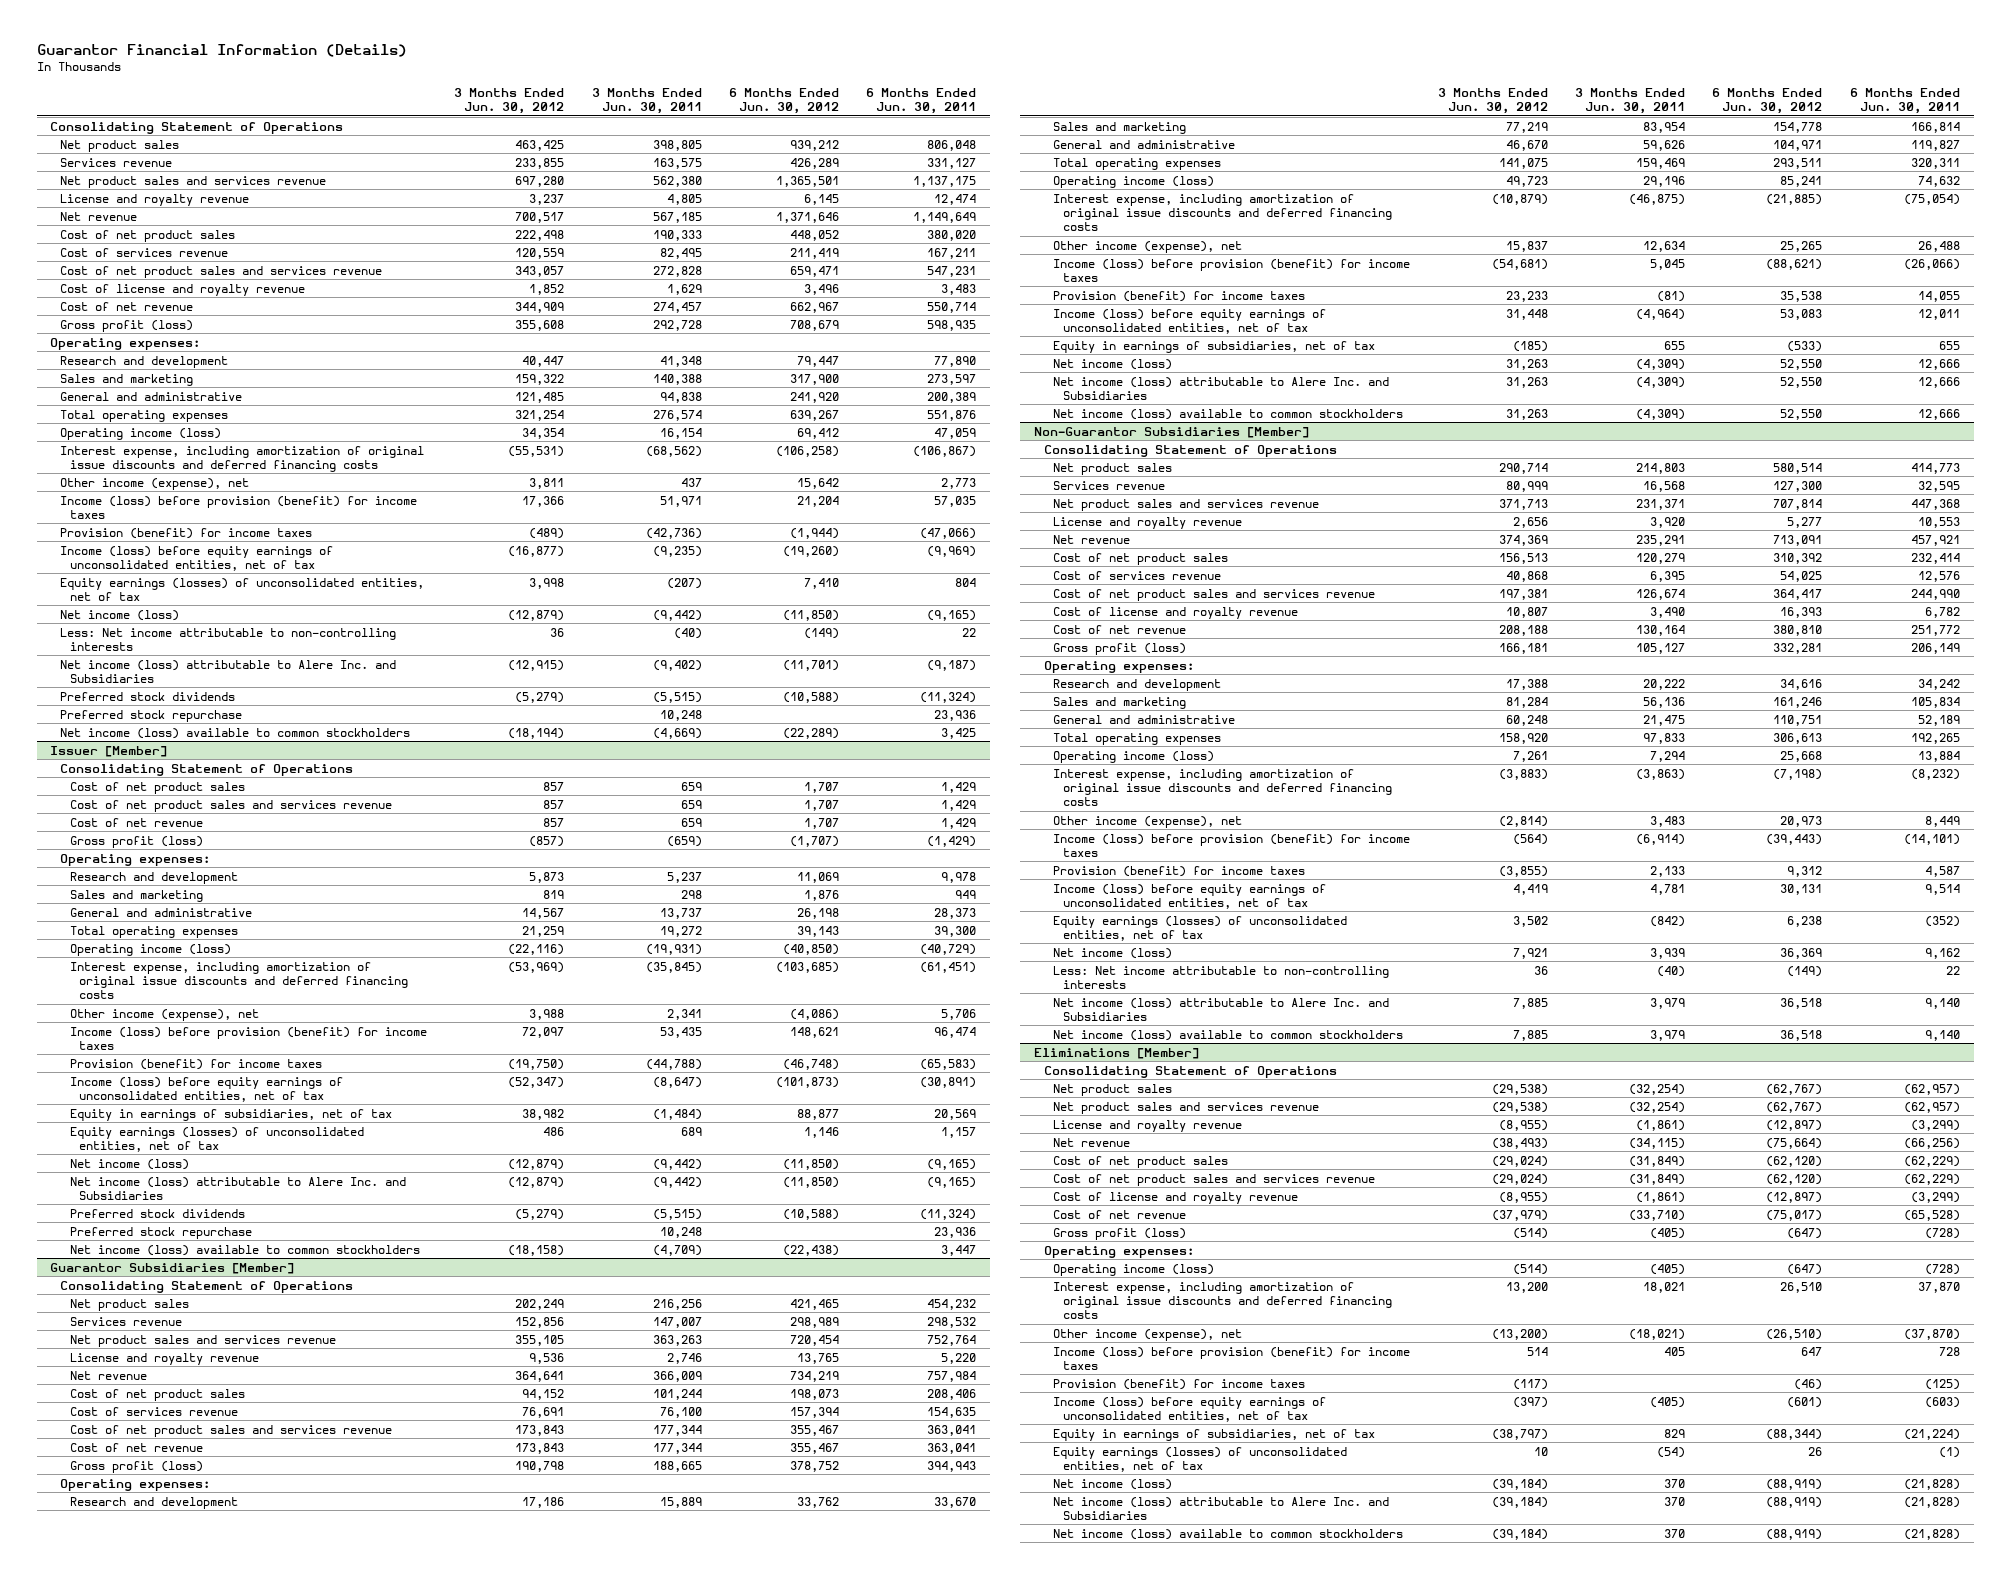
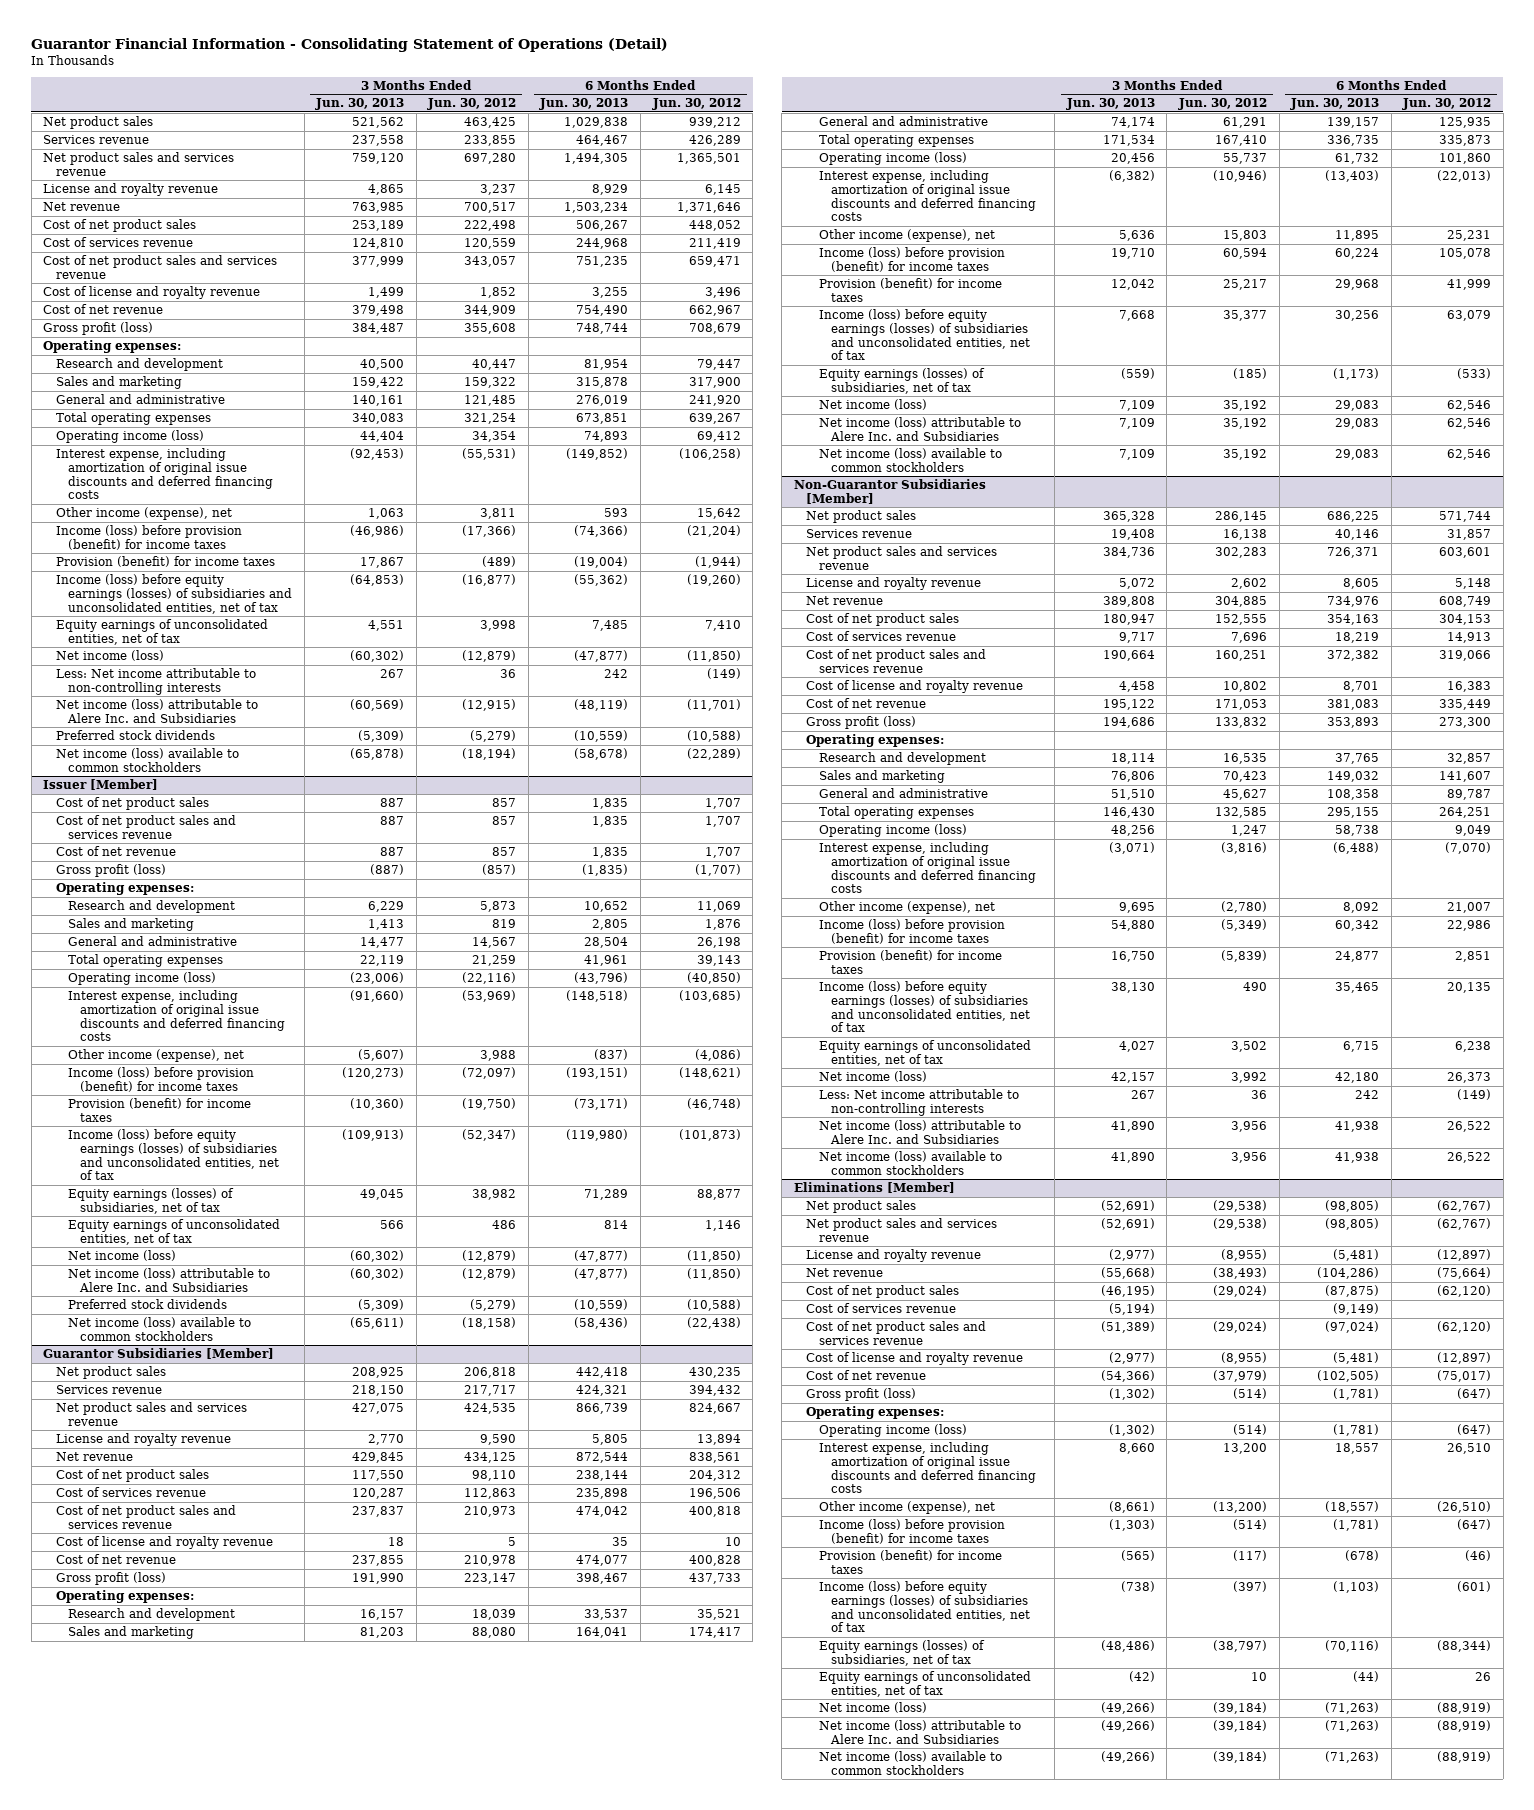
- Guarantor Financial Information (Details)
+ Guarantor Financial Information - Consolidating Statement of Operations (Detail)
- | 3 Months Ended Jun. 30, 2012 | 3 Months Ended Jun. 30, 2011 | 6 Months Ended Jun. 30, 2012 | 6 Months Ended Jun. 30, 2011
+ | 3 Months Ended Jun. 30, 2013 | 3 Months Ended Jun. 30, 2012 | 6 Months Ended Jun. 30, 2013 | 6 Months Ended Jun. 30, 2012
- Consolidating Statement of Operations
- Income (loss) before provision (benefit) for income taxes | 17,366 | 51,971 | 21,204 | 57,035
+ Income (loss) before provision (benefit) for income taxes | (46,986) | (17,366) | (74,366) | (21,204)
- Income (loss) before equity earnings of unconsolidated entities, net of tax | (16,877) | (9,235) | (19,260) | (9,969)
- Equity earnings (losses) of unconsolidated entities, net of tax | 3,998 | (207) | 7,410 | 804
+ Income (loss) before equity earnings (losses) of subsidiaries and unconsolidated entities, net of tax | (64,853) | (16,877) | (55,362) | (19,260)
+ Equity earnings of unconsolidated entities, net of tax | 4,551 | 3,998 | 7,485 | 7,410
- Preferred stock repurchase | | 10,248 | | 23,936
@ Issuer [Member]
- Consolidating Statement of Operations
- Income (loss) before provision (benefit) for income taxes | 72,097 | 53,435 | 148,621 | 96,474
+ Income (loss) before provision (benefit) for income taxes | (120,273) | (72,097) | (193,151) | (148,621)
- Income (loss) before equity earnings of unconsolidated entities, net of tax | (52,347) | (8,647) | (101,873) | (30,891)
- Equity in earnings of subsidiaries, net of tax | 38,982 | (1,484) | 88,877 | 20,569
- Equity earnings (losses) of unconsolidated entities, net of tax | 486 | 689 | 1,146 | 1,157
+ Income (loss) before equity earnings (losses) of subsidiaries and unconsolidated entities, net of tax | (109,913) | (52,347) | (119,980) | (101,873)
+ Equity earnings (losses) of subsidiaries, net of tax | 49,045 | 38,982 | 71,289 | 88,877
+ Equity earnings of unconsolidated entities, net of tax | 566 | 486 | 814 | 1,146
- Preferred stock repurchase | | 10,248 | | 23,936
@ Guarantor Subsidiaries [Member]
- Consolidating Statement of Operations
- Net product sales | 202,249 | 216,256 | 421,465 | 454,232
- Services revenue | 152,856 | 147,007 | 298,989 | 298,532
- Net product sales and services revenue | 355,105 | 363,263 | 720,454 | 752,764
- License and royalty revenue | 9,536 | 2,746 | 13,765 | 5,220
- Net revenue | 364,641 | 366,009 | 734,219 | 757,984
- Cost of net product sales | 94,152 | 101,244 | 198,073 | 208,406
- Cost of services revenue | 76,691 | 76,100 | 157,394 | 154,635
- Cost of net product sales and services revenue | 173,843 | 177,344 | 355,467 | 363,041
- Cost of net revenue | 173,843 | 177,344 | 355,467 | 363,041
- Gross profit (loss) | 190,798 | 188,665 | 378,752 | 394,943
+ Net product sales | 208,925 | 206,818 | 442,418 | 430,235
+ Services revenue | 218,150 | 217,717 | 424,321 | 394,432
+ Net product sales and services revenue | 427,075 | 424,535 | 866,739 | 824,667
+ License and royalty revenue | 2,770 | 9,590 | 5,805 | 13,894
+ Net revenue | 429,845 | 434,125 | 872,544 | 838,561
+ Cost of net product sales | 117,550 | 98,110 | 238,144 | 204,312
+ Cost of services revenue | 120,287 | 112,863 | 235,898 | 196,506
+ Cost of net product sales and services revenue | 237,837 | 210,973 | 474,042 | 400,818
+ Cost of license and royalty revenue | 18 | 5 | 35 | 10
+ Cost of net revenue | 237,855 | 210,978 | 474,077 | 400,828
+ Gross profit (loss) | 191,990 | 223,147 | 398,467 | 437,733
- Research and development | 17,186 | 15,889 | 33,762 | 33,670
- Sales and marketing | 77,219 | 83,954 | 154,778 | 166,814
- General and administrative | 46,670 | 59,626 | 104,971 | 119,827
- Total operating expenses | 141,075 | 159,469 | 293,511 | 320,311
- Operating income (loss) | 49,723 | 29,196 | 85,241 | 74,632
- Interest expense, including amortization of original issue discounts and deferred financing costs | (10,879) | (46,875) | (21,885) | (75,054)
- Other income (expense), net | 15,837 | 12,634 | 25,265 | 26,488
- Income (loss) before provision (benefit) for income taxes | (54,681) | 5,045 | (88,621) | (26,066)
- Provision (benefit) for income taxes | 23,233 | (81) | 35,538 | 14,055
- Income (loss) before equity earnings of unconsolidated entities, net of tax | 31,448 | (4,964) | 53,083 | 12,011
- Equity in earnings of subsidiaries, net of tax | (185) | 655 | (533) | 655
- Net income (loss) | 31,263 | (4,309) | 52,550 | 12,666
- Net income (loss) attributable to Alere Inc. and Subsidiaries | 31,263 | (4,309) | 52,550 | 12,666
- Net income (loss) available to common stockholders | 31,263 | (4,309) | 52,550 | 12,666
+ Research and development | 16,157 | 18,039 | 33,537 | 35,521
+ Sales and marketing | 81,203 | 88,080 | 164,041 | 174,417
+ General and administrative | 74,174 | 61,291 | 139,157 | 125,935
+ Total operating expenses | 171,534 | 167,410 | 336,735 | 335,873
+ Operating income (loss) | 20,456 | 55,737 | 61,732 | 101,860
+ Interest expense, including amortization of original issue discounts and deferred financing costs | (6,382) | (10,946) | (13,403) | (22,013)
+ Other income (expense), net | 5,636 | 15,803 | 11,895 | 25,231
+ Income (loss) before provision (benefit) for income taxes | 19,710 | 60,594 | 60,224 | 105,078
+ Provision (benefit) for income taxes | 12,042 | 25,217 | 29,968 | 41,999
+ Income (loss) before equity earnings (losses) of subsidiaries and unconsolidated entities, net of tax | 7,668 | 35,377 | 30,256 | 63,079
+ Equity earnings (losses) of subsidiaries, net of tax | (559) | (185) | (1,173) | (533)
+ Net income (loss) | 7,109 | 35,192 | 29,083 | 62,546
+ Net income (loss) attributable to Alere Inc. and Subsidiaries | 7,109 | 35,192 | 29,083 | 62,546
+ Net income (loss) available to common stockholders | 7,109 | 35,192 | 29,083 | 62,546
@ Non-Guarantor Subsidiaries [Member]
- Consolidating Statement of Operations
- Net product sales | 290,714 | 214,803 | 580,514 | 414,773
- Services revenue | 80,999 | 16,568 | 127,300 | 32,595
- Net product sales and services revenue | 371,713 | 231,371 | 707,814 | 447,368
- License and royalty revenue | 2,656 | 3,920 | 5,277 | 10,553
- Net revenue | 374,369 | 235,291 | 713,091 | 457,921
- Cost of net product sales | 156,513 | 120,279 | 310,392 | 232,414
- Cost of services revenue | 40,868 | 6,395 | 54,025 | 12,576
- Cost of net product sales and services revenue | 197,381 | 126,674 | 364,417 | 244,990
- Cost of license and royalty revenue | 10,807 | 3,490 | 16,393 | 6,782
- Cost of net revenue | 208,188 | 130,164 | 380,810 | 251,772
- Gross profit (loss) | 166,181 | 105,127 | 332,281 | 206,149
+ Net product sales | 365,328 | 286,145 | 686,225 | 571,744
+ Services revenue | 19,408 | 16,138 | 40,146 | 31,857
+ Net product sales and services revenue | 384,736 | 302,283 | 726,371 | 603,601
+ License and royalty revenue | 5,072 | 2,602 | 8,605 | 5,148
+ Net revenue | 389,808 | 304,885 | 734,976 | 608,749
+ Cost of net product sales | 180,947 | 152,555 | 354,163 | 304,153
+ Cost of services revenue | 9,717 | 7,696 | 18,219 | 14,913
+ Cost of net product sales and services revenue | 190,664 | 160,251 | 372,382 | 319,066
+ Cost of license and royalty revenue | 4,458 | 10,802 | 8,701 | 16,383
+ Cost of net revenue | 195,122 | 171,053 | 381,083 | 335,449
+ Gross profit (loss) | 194,686 | 133,832 | 353,893 | 273,300
- Research and development | 17,388 | 20,222 | 34,616 | 34,242
- Sales and marketing | 81,284 | 56,136 | 161,246 | 105,834
- General and administrative | 60,248 | 21,475 | 110,751 | 52,189
- Total operating expenses | 158,920 | 97,833 | 306,613 | 192,265
- Operating income (loss) | 7,261 | 7,294 | 25,668 | 13,884
- Interest expense, including amortization of original issue discounts and deferred financing costs | (3,883) | (3,863) | (7,198) | (8,232)
- Other income (expense), net | (2,814) | 3,483 | 20,973 | 8,449
- Income (loss) before provision (benefit) for income taxes | (564) | (6,914) | (39,443) | (14,101)
- Provision (benefit) for income taxes | (3,855) | 2,133 | 9,312 | 4,587
- Income (loss) before equity earnings of unconsolidated entities, net of tax | 4,419 | 4,781 | 30,131 | 9,514
- Equity earnings (losses) of unconsolidated entities, net of tax | 3,502 | (842) | 6,238 | (352)
- Net income (loss) | 7,921 | 3,939 | 36,369 | 9,162
+ Research and development | 18,114 | 16,535 | 37,765 | 32,857
+ Sales and marketing | 76,806 | 70,423 | 149,032 | 141,607
+ General and administrative | 51,510 | 45,627 | 108,358 | 89,787
+ Total operating expenses | 146,430 | 132,585 | 295,155 | 264,251
+ Operating income (loss) | 48,256 | 1,247 | 58,738 | 9,049
+ Interest expense, including amortization of original issue discounts and deferred financing costs | (3,071) | (3,816) | (6,488) | (7,070)
+ Other income (expense), net | 9,695 | (2,780) | 8,092 | 21,007
+ Income (loss) before provision (benefit) for income taxes | 54,880 | (5,349) | 60,342 | 22,986
+ Provision (benefit) for income taxes | 16,750 | (5,839) | 24,877 | 2,851
+ Income (loss) before equity earnings (losses) of subsidiaries and unconsolidated entities, net of tax | 38,130 | 490 | 35,465 | 20,135
+ Equity earnings of unconsolidated entities, net of tax | 4,027 | 3,502 | 6,715 | 6,238
+ Net income (loss) | 42,157 | 3,992 | 42,180 | 26,373
- Net income (loss) attributable to Alere Inc. and Subsidiaries | 7,885 | 3,979 | 36,518 | 9,140
- Net income (loss) available to common stockholders | 7,885 | 3,979 | 36,518 | 9,140
+ Net income (loss) attributable to Alere Inc. and Subsidiaries | 41,890 | 3,956 | 41,938 | 26,522
+ Net income (loss) available to common stockholders | 41,890 | 3,956 | 41,938 | 26,522
@ Eliminations [Member]
- Consolidating Statement of Operations
+ Cost of services revenue | (5,194) | | (9,149) |
- Income (loss) before provision (benefit) for income taxes | 514 | 405 | 647 | 728
+ Income (loss) before provision (benefit) for income taxes | (1,303) | (514) | (1,781) | (647)
- Income (loss) before equity earnings of unconsolidated entities, net of tax | (397) | (405) | (601) | (603)
- Equity in earnings of subsidiaries, net of tax | (38,797) | 829 | (88,344) | (21,224)
- Equity earnings (losses) of unconsolidated entities, net of tax | 10 | (54) | 26 | (1)
+ Income (loss) before equity earnings (losses) of subsidiaries and unconsolidated entities, net of tax | (738) | (397) | (1,103) | (601)
+ Equity earnings (losses) of subsidiaries, net of tax | (48,486) | (38,797) | (70,116) | (88,344)
+ Equity earnings of unconsolidated entities, net of tax | (42) | 10 | (44) | 26

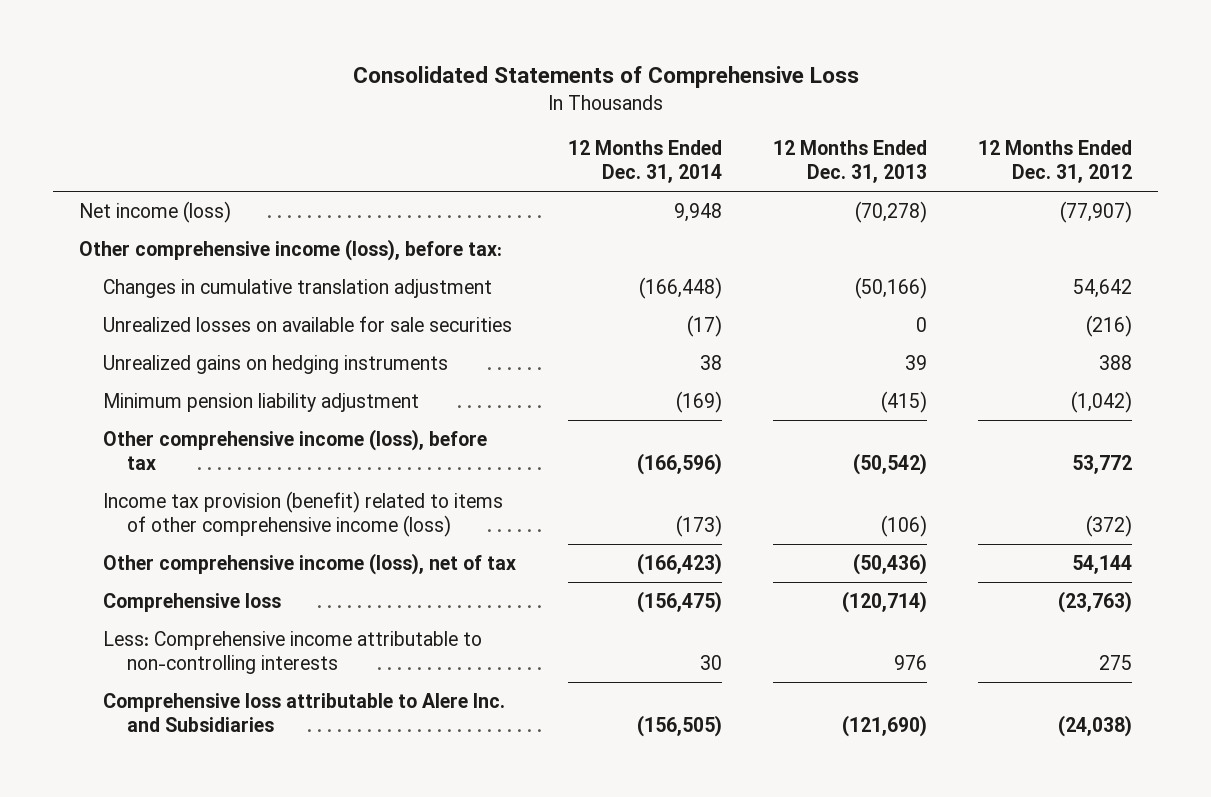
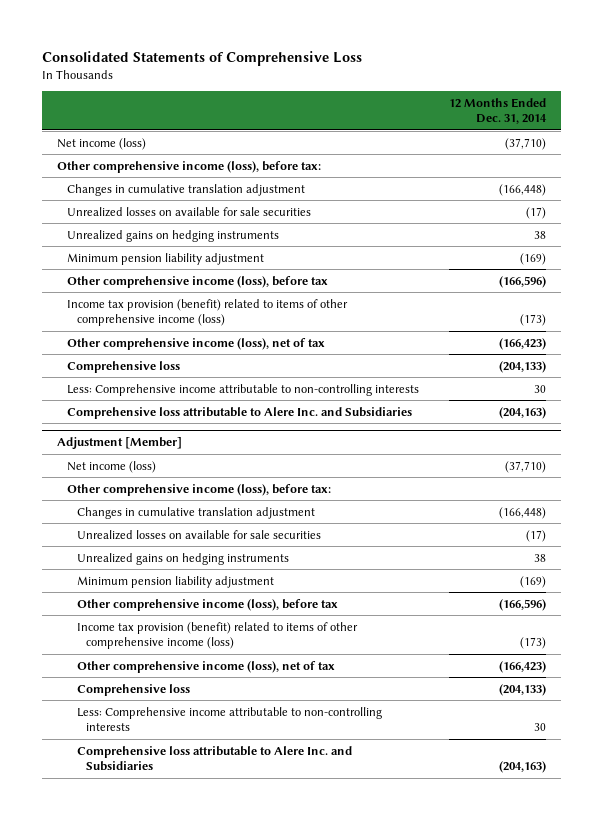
- | 12 Months Ended Dec. 31, 2014 | 12 Months Ended Dec. 31, 2013 | 12 Months Ended Dec. 31, 2012
+ | 12 Months Ended Dec. 31, 2014
- Net income (loss) | 9,948 | (70,278) | (77,907)
+ Net income (loss) | (37,710)
- Comprehensive loss | (156,475) | (120,714) | (23,763)
+ Comprehensive loss | (204,133)
- Comprehensive loss attributable to Alere Inc. and Subsidiaries | (156,505) | (121,690) | (24,038)
+ Comprehensive loss attributable to Alere Inc. and Subsidiaries | (204,163)
+ Adjustment [Member]
+ Net income (loss) | (37,710)
+ Other comprehensive income (loss), before tax:
+ Changes in cumulative translation adjustment | (166,448)
+ Unrealized losses on available for sale securities | (17)
+ Unrealized gains on hedging instruments | 38
+ Minimum pension liability adjustment | (169)
+ Other comprehensive income (loss), before tax | (166,596)
+ Income tax provision (benefit) related to items of other comprehensive income (loss) | (173)
+ Other comprehensive income (loss), net of tax | (166,423)
+ Comprehensive loss | (204,133)
+ Less: Comprehensive income attributable to non-controlling interests | 30
+ Comprehensive loss attributable to Alere Inc. and Subsidiaries | (204,163)

